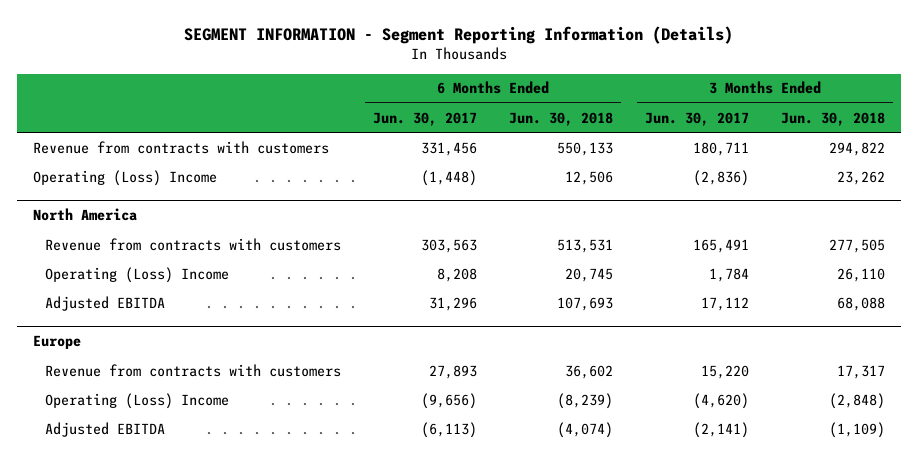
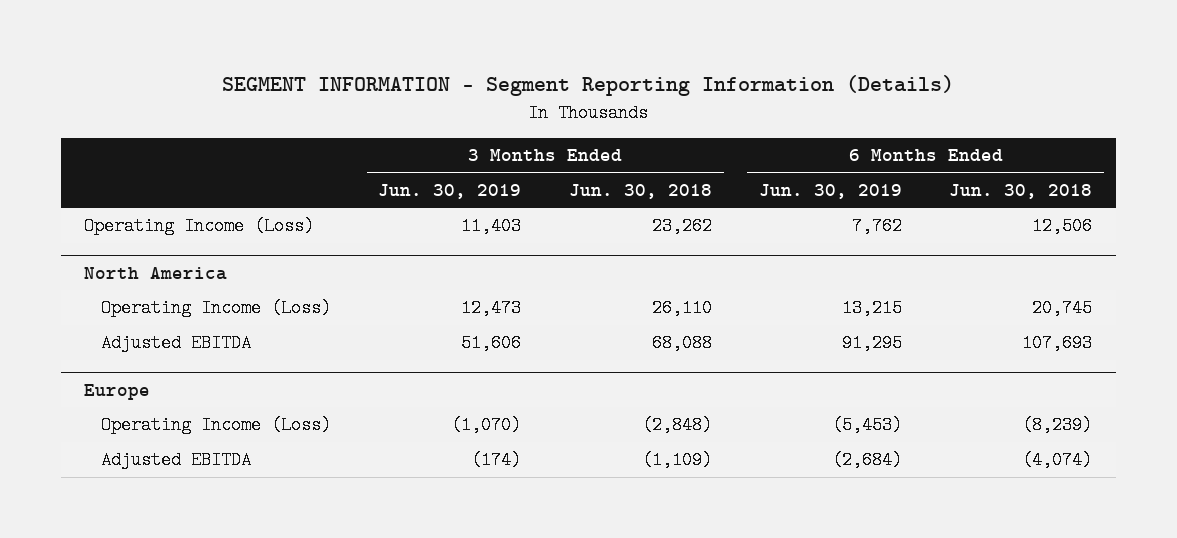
- | 6 Months Ended Jun. 30, 2017 | 6 Months Ended Jun. 30, 2018 | 3 Months Ended Jun. 30, 2017 | 3 Months Ended Jun. 30, 2018
+ | 3 Months Ended Jun. 30, 2019 | 3 Months Ended Jun. 30, 2018 | 6 Months Ended Jun. 30, 2019 | 6 Months Ended Jun. 30, 2018
- Revenue from contracts with customers | 331,456 | 550,133 | 180,711 | 294,822
- Operating (Loss) Income | (1,448) | 12,506 | (2,836) | 23,262
+ Operating Income (Loss) | 11,403 | 23,262 | 7,762 | 12,506
@ North America
- Revenue from contracts with customers | 303,563 | 513,531 | 165,491 | 277,505
- Operating (Loss) Income | 8,208 | 20,745 | 1,784 | 26,110
+ Operating Income (Loss) | 12,473 | 26,110 | 13,215 | 20,745
@ Europe
- Revenue from contracts with customers | 27,893 | 36,602 | 15,220 | 17,317
- Operating (Loss) Income | (9,656) | (8,239) | (4,620) | (2,848)
+ Operating Income (Loss) | (1,070) | (2,848) | (5,453) | (8,239)

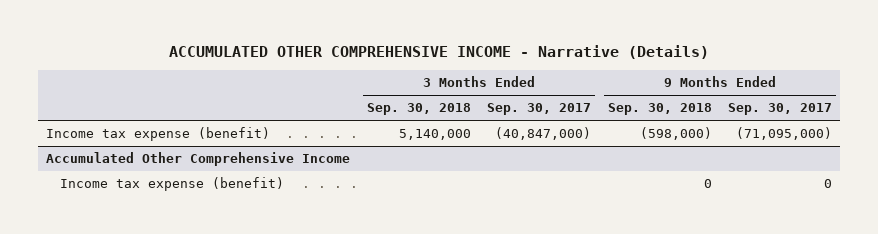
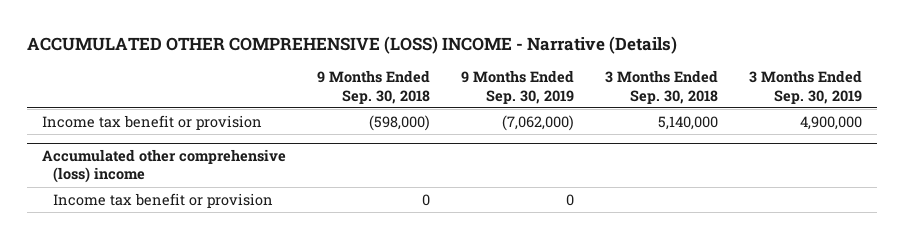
- ACCUMULATED OTHER COMPREHENSIVE INCOME - Narrative (Details)
+ ACCUMULATED OTHER COMPREHENSIVE (LOSS) INCOME - Narrative (Details)
- | 3 Months Ended Sep. 30, 2018 | 3 Months Ended Sep. 30, 2017 | 9 Months Ended Sep. 30, 2018 | 9 Months Ended Sep. 30, 2017
+ | 9 Months Ended Sep. 30, 2018 | 9 Months Ended Sep. 30, 2019 | 3 Months Ended Sep. 30, 2018 | 3 Months Ended Sep. 30, 2019
- Income tax expense (benefit) | 5,140,000 | (40,847,000) | (598,000) | (71,095,000)
- Accumulated Other Comprehensive Income
- Income tax expense (benefit) | | | 0 | 0
+ Income tax benefit or provision | (598,000) | (7,062,000) | 5,140,000 | 4,900,000
+ Accumulated other comprehensive (loss) income
+ Income tax benefit or provision | 0 | 0 | |

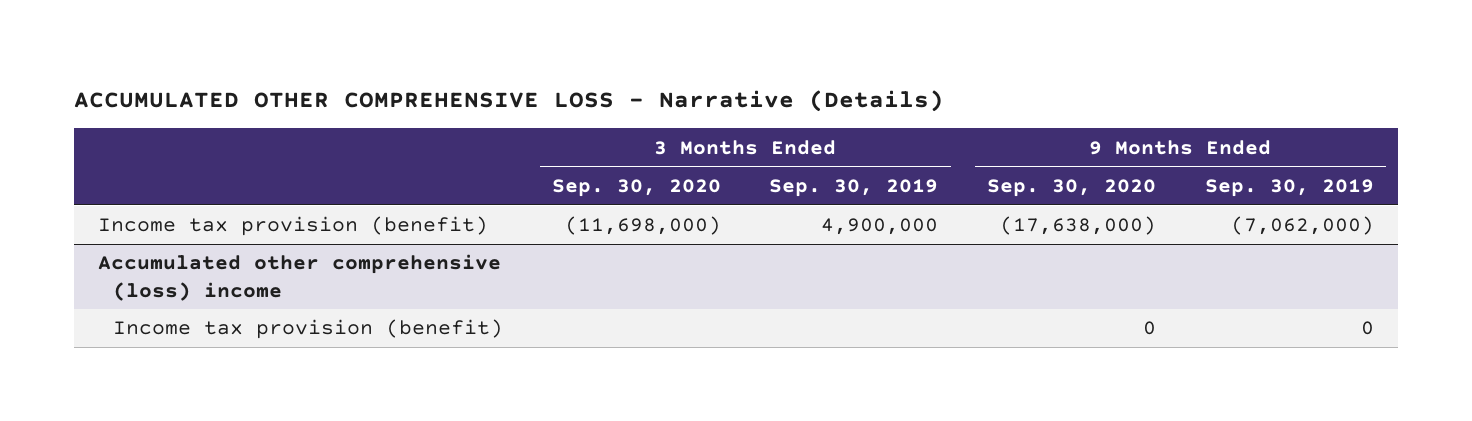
- ACCUMULATED OTHER COMPREHENSIVE (LOSS) INCOME - Narrative (Details)
+ ACCUMULATED OTHER COMPREHENSIVE LOSS - Narrative (Details)
- | 9 Months Ended Sep. 30, 2018 | 9 Months Ended Sep. 30, 2019 | 3 Months Ended Sep. 30, 2018 | 3 Months Ended Sep. 30, 2019
+ | 3 Months Ended Sep. 30, 2020 | 3 Months Ended Sep. 30, 2019 | 9 Months Ended Sep. 30, 2020 | 9 Months Ended Sep. 30, 2019
- Income tax benefit or provision | (598,000) | (7,062,000) | 5,140,000 | 4,900,000
+ Income tax provision (benefit) | (11,698,000) | 4,900,000 | (17,638,000) | (7,062,000)
@ Accumulated other comprehensive (loss) income
- Income tax benefit or provision | 0 | 0 | |
+ Income tax provision (benefit) | | | 0 | 0

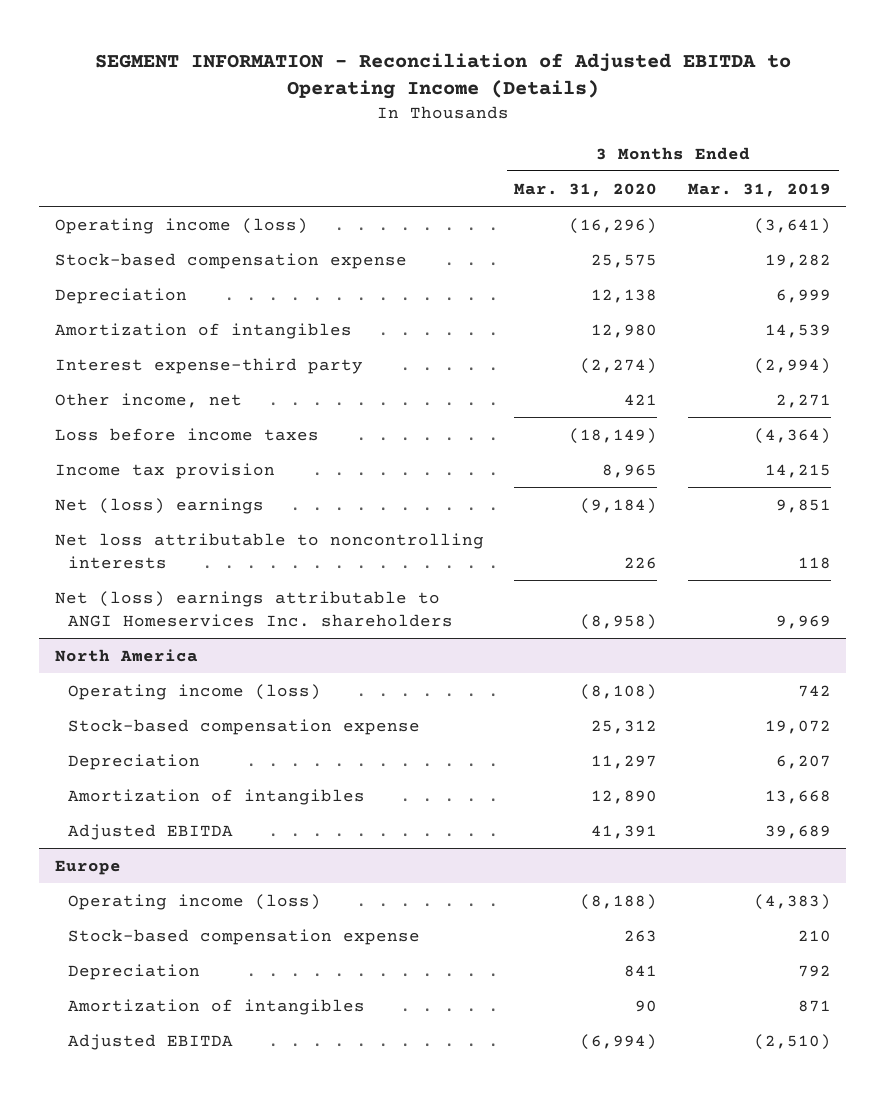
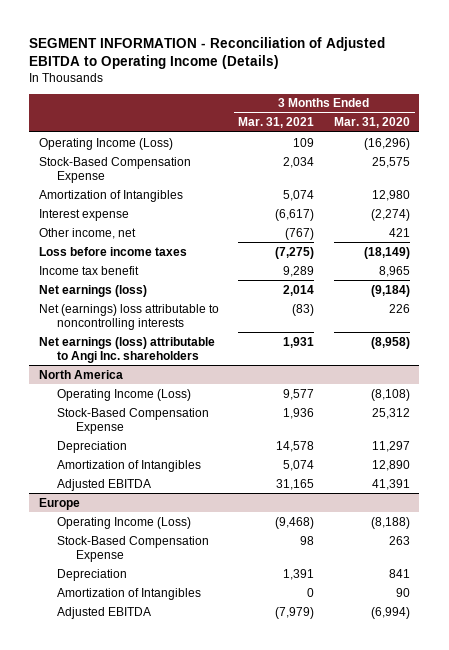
- | 3 Months Ended Mar. 31, 2020 | 3 Months Ended Mar. 31, 2019
+ | 3 Months Ended Mar. 31, 2021 | 3 Months Ended Mar. 31, 2020
- Operating income (loss) | (16,296) | (3,641)
- Stock-based compensation expense | 25,575 | 19,282
- Depreciation | 12,138 | 6,999
- Amortization of intangibles | 12,980 | 14,539
- Interest expense-third party | (2,274) | (2,994)
+ Operating Income (Loss) | 109 | (16,296)
+ Stock-Based Compensation Expense | 2,034 | 25,575
+ Amortization of Intangibles | 5,074 | 12,980
+ Interest expense | (6,617) | (2,274)
- Income tax provision | 8,965 | 14,215
- Net (loss) earnings | (9,184) | 9,851
- Net loss attributable to noncontrolling interests | 226 | 118
- Net (loss) earnings attributable to ANGI Homeservices Inc. shareholders | (8,958) | 9,969
+ Income tax benefit | 9,289 | 8,965
+ Net earnings (loss) | 2,014 | (9,184)
+ Net (earnings) loss attributable to noncontrolling interests | (83) | 226
+ Net earnings (loss) attributable to Angi Inc. shareholders | 1,931 | (8,958)
@ North America
- Operating income (loss) | (8,108) | 742
- Stock-based compensation expense | 25,312 | 19,072
+ Operating Income (Loss) | 9,577 | (8,108)
+ Stock-Based Compensation Expense | 1,936 | 25,312
- Amortization of intangibles | 12,890 | 13,668
+ Amortization of Intangibles | 5,074 | 12,890
@ Europe
- Operating income (loss) | (8,188) | (4,383)
- Stock-based compensation expense | 263 | 210
+ Operating Income (Loss) | (9,468) | (8,188)
+ Stock-Based Compensation Expense | 98 | 263
- Amortization of intangibles | 90 | 871
+ Amortization of Intangibles | 0 | 90

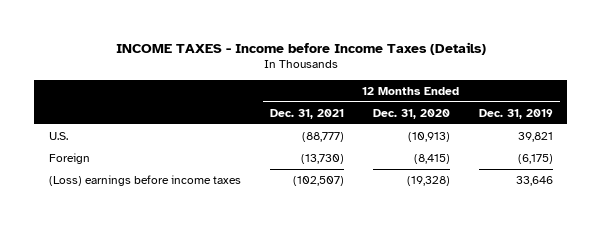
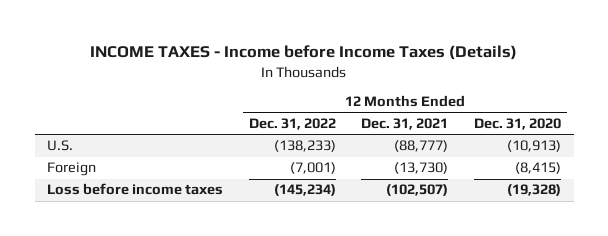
- | 12 Months Ended Dec. 31, 2021 | 12 Months Ended Dec. 31, 2020 | 12 Months Ended Dec. 31, 2019
+ | 12 Months Ended Dec. 31, 2022 | 12 Months Ended Dec. 31, 2021 | 12 Months Ended Dec. 31, 2020
- (Loss) earnings before income taxes | (102,507) | (19,328) | 33,646
+ Loss before income taxes | (145,234) | (102,507) | (19,328)

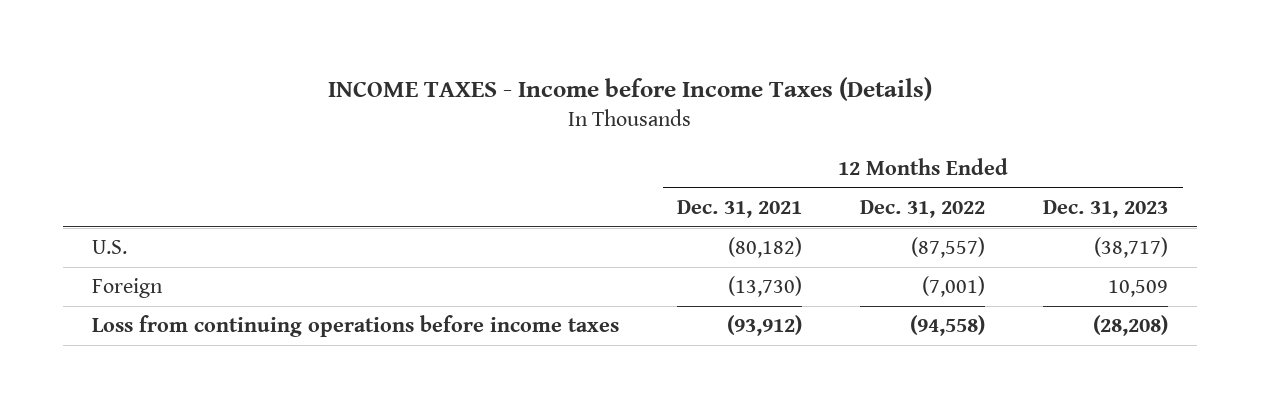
- | 12 Months Ended Dec. 31, 2022 | 12 Months Ended Dec. 31, 2021 | 12 Months Ended Dec. 31, 2020
+ | 12 Months Ended Dec. 31, 2021 | 12 Months Ended Dec. 31, 2022 | 12 Months Ended Dec. 31, 2023
- U.S. | (138,233) | (88,777) | (10,913)
+ U.S. | (80,182) | (87,557) | (38,717)
- Loss before income taxes | (145,234) | (102,507) | (19,328)
+ Loss from continuing operations before income taxes | (93,912) | (94,558) | (28,208)

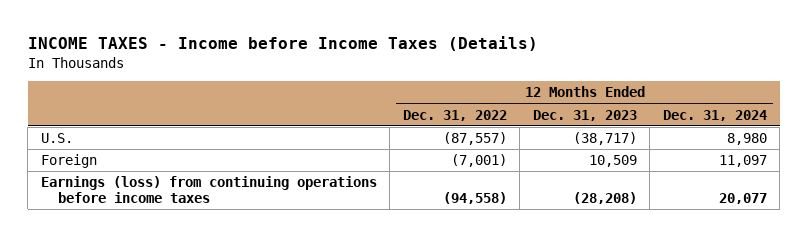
- | 12 Months Ended Dec. 31, 2021 | 12 Months Ended Dec. 31, 2022 | 12 Months Ended Dec. 31, 2023
+ | 12 Months Ended Dec. 31, 2022 | 12 Months Ended Dec. 31, 2023 | 12 Months Ended Dec. 31, 2024
- Loss from continuing operations before income taxes | (93,912) | (94,558) | (28,208)
+ Earnings (loss) from continuing operations before income taxes | (94,558) | (28,208) | 20,077

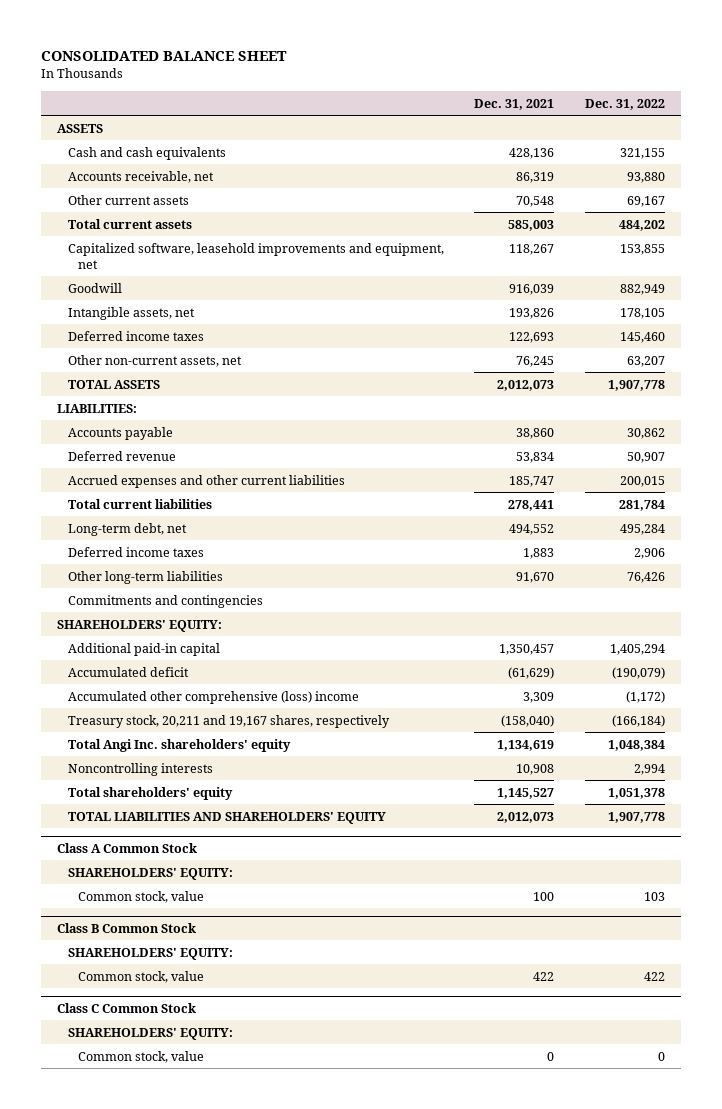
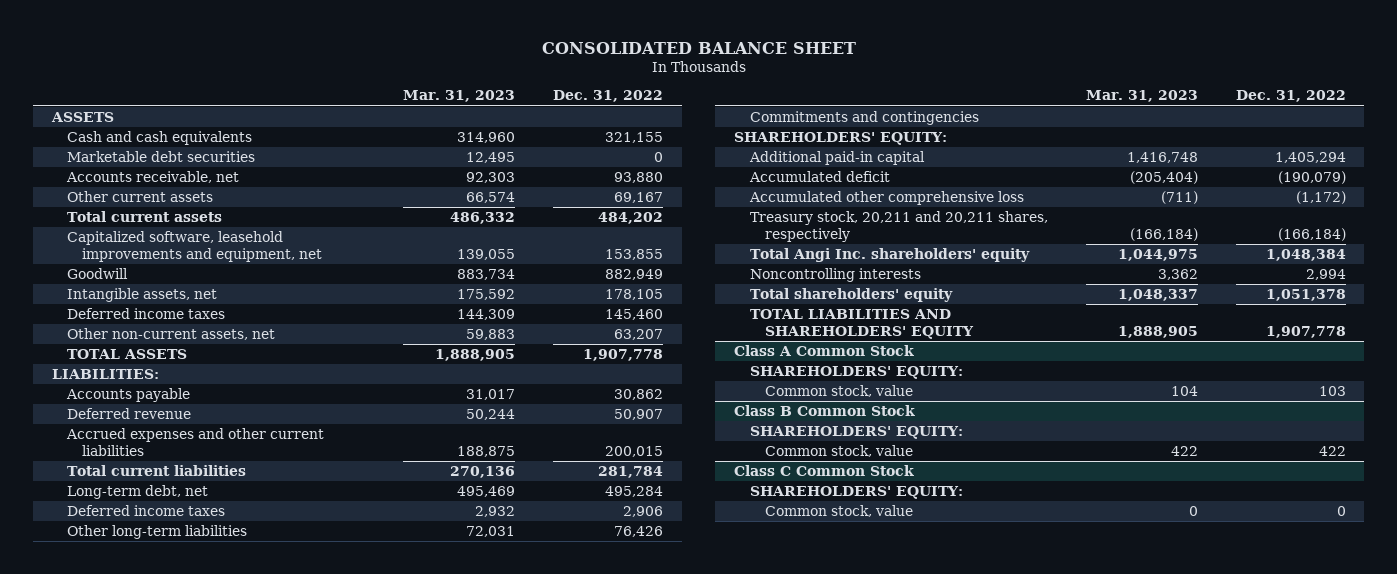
- | Dec. 31, 2021 | Dec. 31, 2022
+ | Mar. 31, 2023 | Dec. 31, 2022
+ Marketable debt securities | 12,495 | 0
- Accumulated other comprehensive (loss) income | 3,309 | (1,172)
- Treasury stock, 20,211 and 19,167 shares, respectively | (158,040) | (166,184)
+ Accumulated other comprehensive loss | (711) | (1,172)
+ Treasury stock, 20,211 and 20,211 shares, respectively | (166,184) | (166,184)

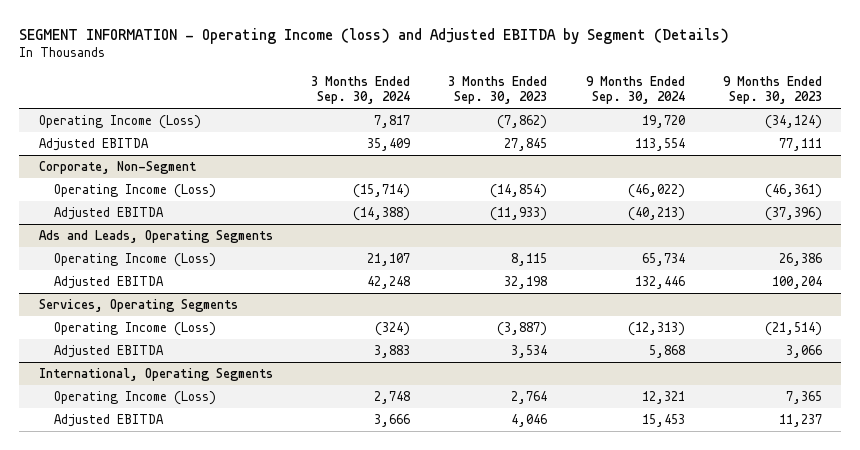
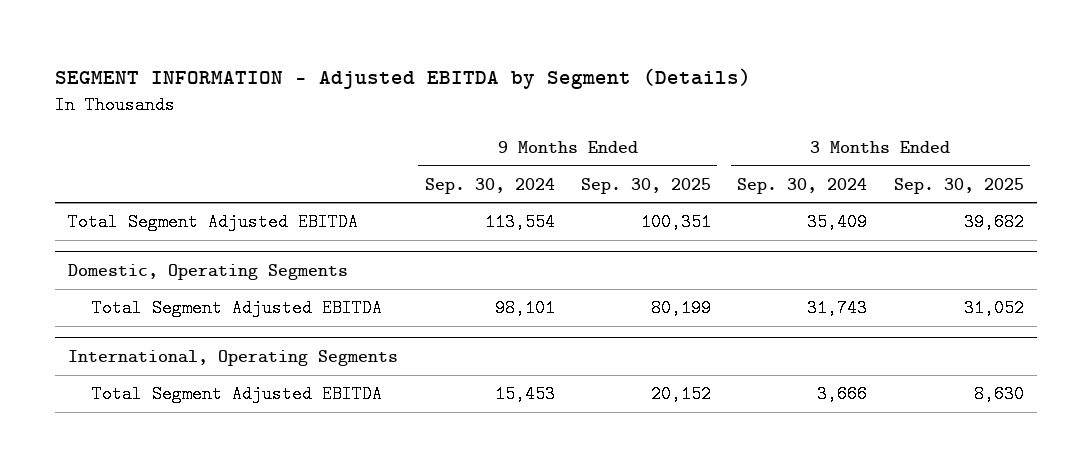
- SEGMENT INFORMATION - Operating Income (loss) and Adjusted EBITDA by Segment (Details)
+ SEGMENT INFORMATION - Adjusted EBITDA by Segment (Details)
- | 3 Months Ended Sep. 30, 2024 | 3 Months Ended Sep. 30, 2023 | 9 Months Ended Sep. 30, 2024 | 9 Months Ended Sep. 30, 2023
+ | 9 Months Ended Sep. 30, 2024 | 9 Months Ended Sep. 30, 2025 | 3 Months Ended Sep. 30, 2024 | 3 Months Ended Sep. 30, 2025
- Operating Income (Loss) | 7,817 | (7,862) | 19,720 | (34,124)
- Adjusted EBITDA | 35,409 | 27,845 | 113,554 | 77,111
- Corporate, Non-Segment
- Operating Income (Loss) | (15,714) | (14,854) | (46,022) | (46,361)
- Adjusted EBITDA | (14,388) | (11,933) | (40,213) | (37,396)
- Ads and Leads, Operating Segments
- Operating Income (Loss) | 21,107 | 8,115 | 65,734 | 26,386
- Adjusted EBITDA | 42,248 | 32,198 | 132,446 | 100,204
- Services, Operating Segments
- Operating Income (Loss) | (324) | (3,887) | (12,313) | (21,514)
- Adjusted EBITDA | 3,883 | 3,534 | 5,868 | 3,066
+ Total Segment Adjusted EBITDA | 113,554 | 100,351 | 35,409 | 39,682
+ Domestic, Operating Segments
+ Total Segment Adjusted EBITDA | 98,101 | 80,199 | 31,743 | 31,052
@ International, Operating Segments
- Operating Income (Loss) | 2,748 | 2,764 | 12,321 | 7,365
- Adjusted EBITDA | 3,666 | 4,046 | 15,453 | 11,237
+ Total Segment Adjusted EBITDA | 15,453 | 20,152 | 3,666 | 8,630

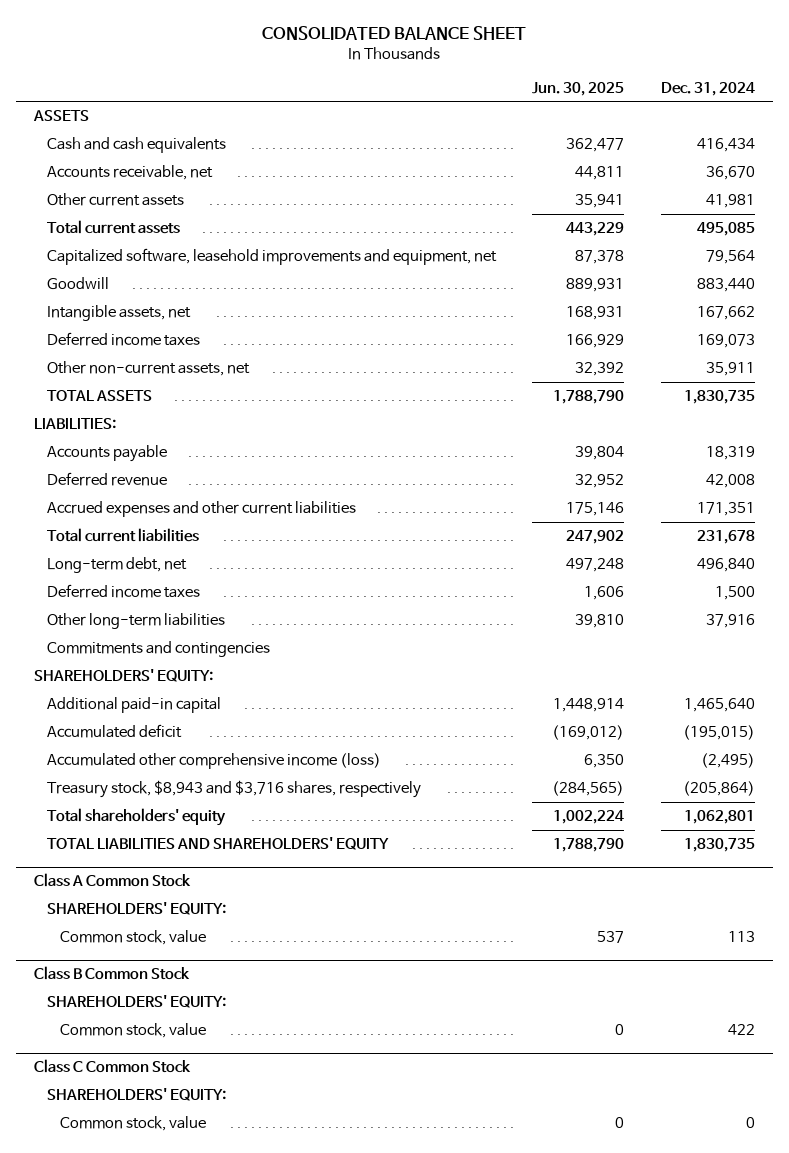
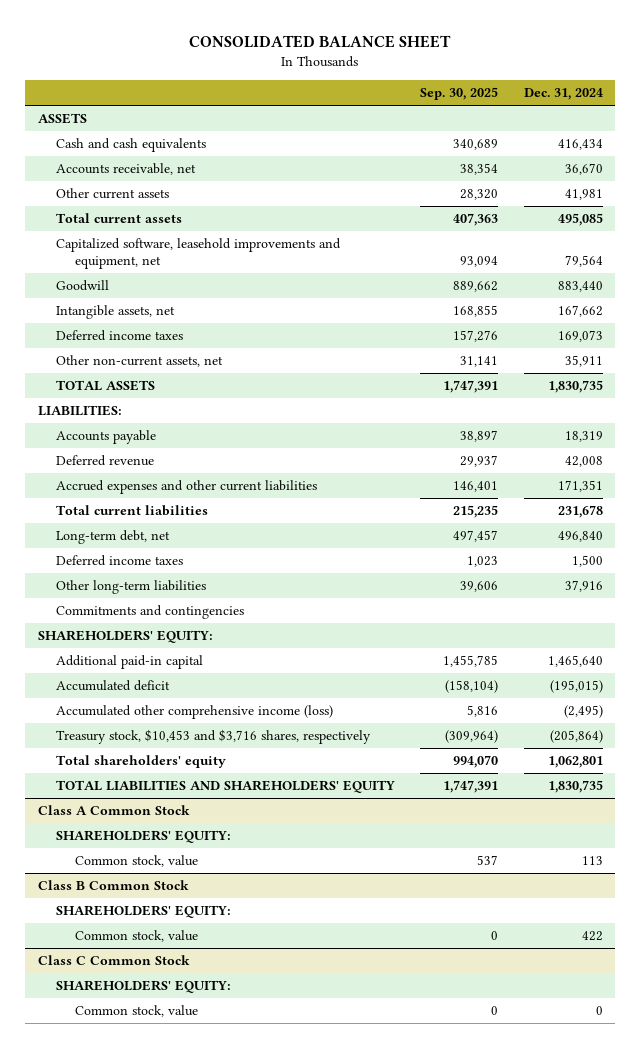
- | Jun. 30, 2025 | Dec. 31, 2024
+ | Sep. 30, 2025 | Dec. 31, 2024
- Treasury stock, $8,943 and $3,716 shares, respectively | (284,565) | (205,864)
+ Treasury stock, $10,453 and $3,716 shares, respectively | (309,964) | (205,864)

